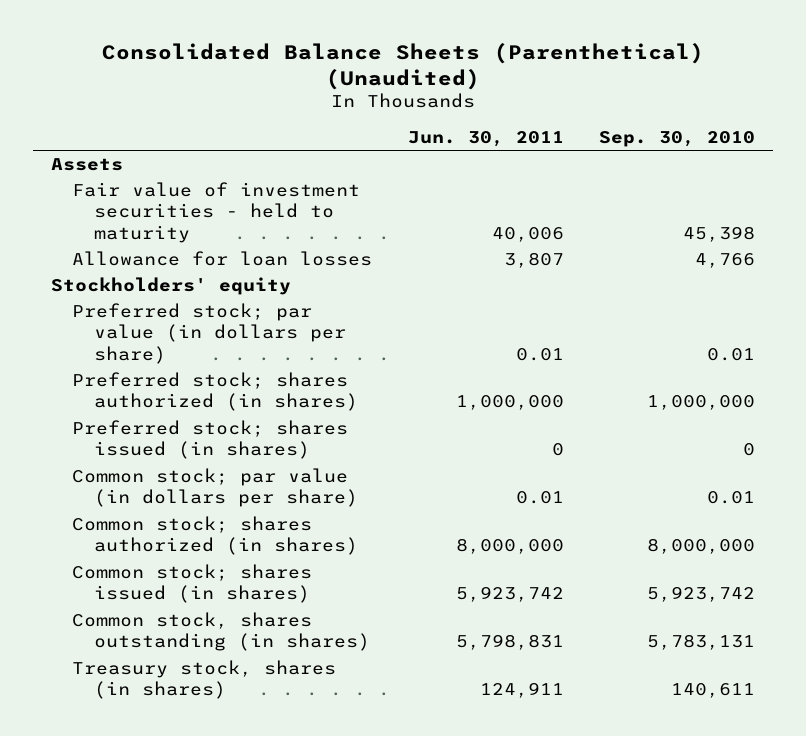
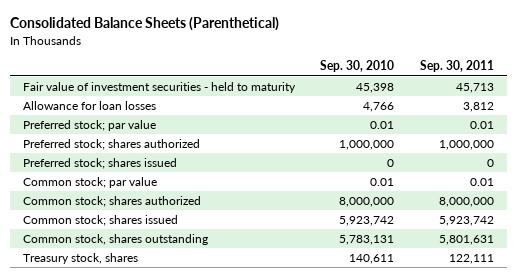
- Consolidated Balance Sheets (Parenthetical) (Unaudited)
+ Consolidated Balance Sheets (Parenthetical)
- | Jun. 30, 2011 | Sep. 30, 2010
+ | Sep. 30, 2010 | Sep. 30, 2011
- Assets
- Stockholders' equity
- Preferred stock; par value (in dollars per share) | 0.01 | 0.01
- Preferred stock; shares authorized (in shares) | 1,000,000 | 1,000,000
- Preferred stock; shares issued (in shares) | 0 | 0
- Common stock; par value (in dollars per share) | 0.01 | 0.01
- Common stock; shares authorized (in shares) | 8,000,000 | 8,000,000
- Common stock; shares issued (in shares) | 5,923,742 | 5,923,742
- Common stock, shares outstanding (in shares) | 5,798,831 | 5,783,131
- Treasury stock, shares (in shares) | 124,911 | 140,611
+ Preferred stock; par value | 0.01 | 0.01
+ Preferred stock; shares authorized | 1,000,000 | 1,000,000
+ Preferred stock; shares issued | 0 | 0
+ Common stock; par value | 0.01 | 0.01
+ Common stock; shares authorized | 8,000,000 | 8,000,000
+ Common stock; shares issued | 5,923,742 | 5,923,742
+ Common stock, shares outstanding | 5,783,131 | 5,801,631
+ Treasury stock, shares | 140,611 | 122,111

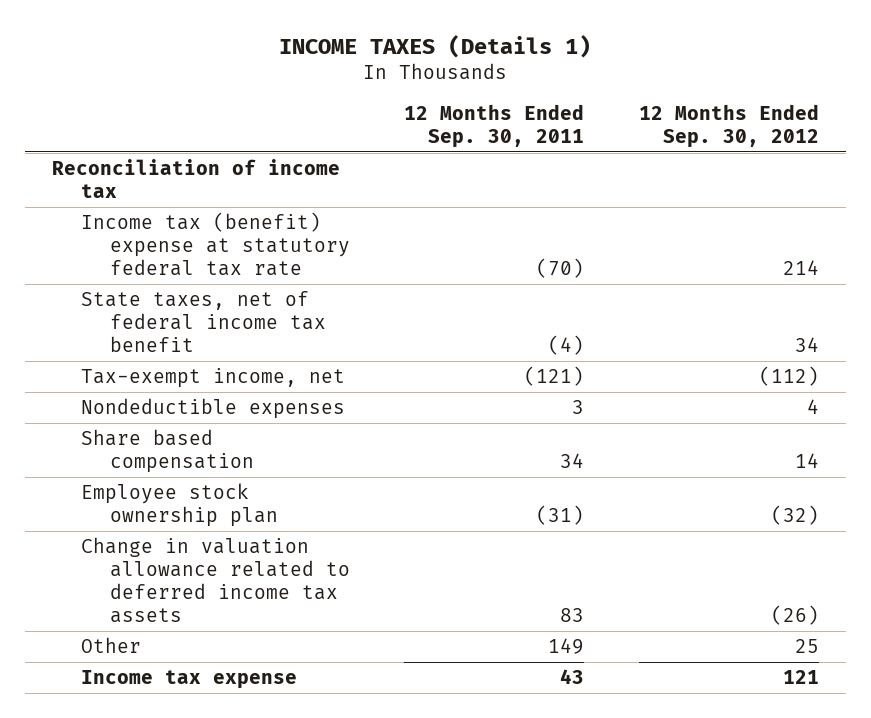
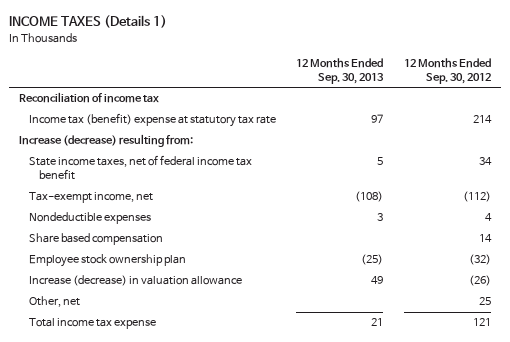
- | 12 Months Ended Sep. 30, 2011 | 12 Months Ended Sep. 30, 2012
+ | 12 Months Ended Sep. 30, 2013 | 12 Months Ended Sep. 30, 2012
- Income tax (benefit) expense at statutory federal tax rate | (70) | 214
- State taxes, net of federal income tax benefit | (4) | 34
+ Income tax (benefit) expense at statutory tax rate | 97 | 214
+ Increase (decrease) resulting from:
+ State income taxes, net of federal income tax benefit | 5 | 34
- Change in valuation allowance related to deferred income tax assets | 83 | (26)
- Other | 149 | 25
- Income tax expense | 43 | 121
+ Increase (decrease) in valuation allowance | 49 | (26)
+ Other, net | | 25
+ Total income tax expense | 21 | 121

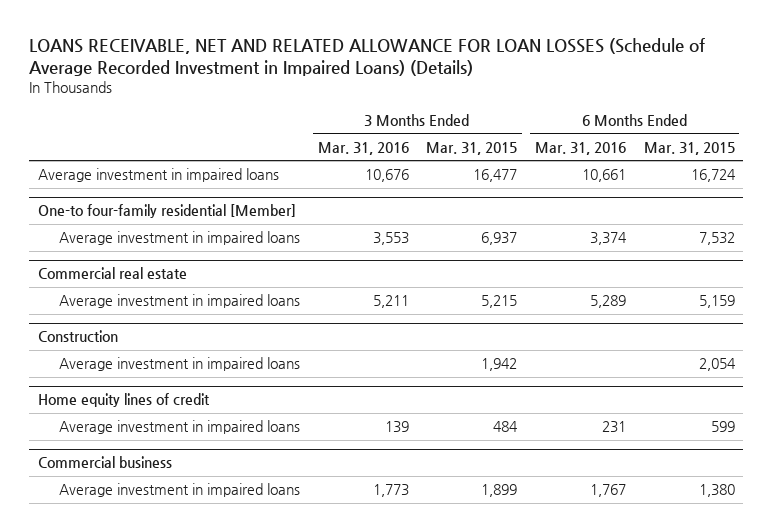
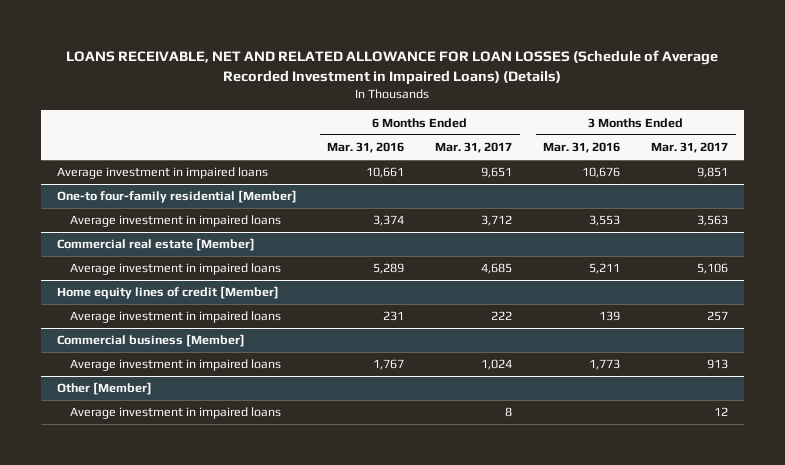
- | 3 Months Ended Mar. 31, 2016 | 3 Months Ended Mar. 31, 2015 | 6 Months Ended Mar. 31, 2016 | 6 Months Ended Mar. 31, 2015
+ | 6 Months Ended Mar. 31, 2016 | 6 Months Ended Mar. 31, 2017 | 3 Months Ended Mar. 31, 2016 | 3 Months Ended Mar. 31, 2017
- Commercial real estate
+ Commercial real estate [Member]
- Construction
- Average investment in impaired loans | | 1,942 | | 2,054
- Home equity lines of credit
+ Home equity lines of credit [Member]
- Commercial business
+ Commercial business [Member]
+ Other [Member]
+ Average investment in impaired loans | | 8 | | 12

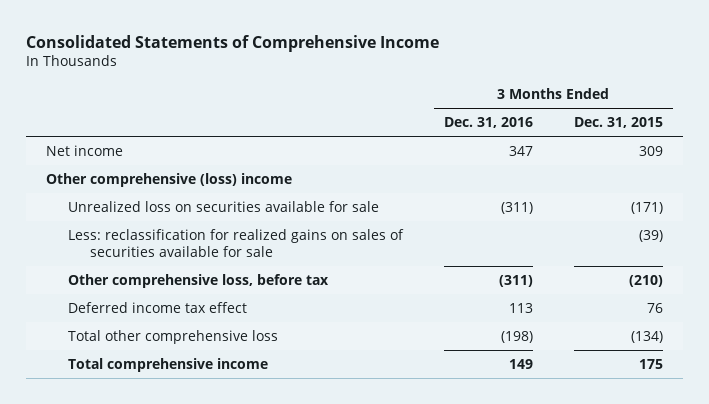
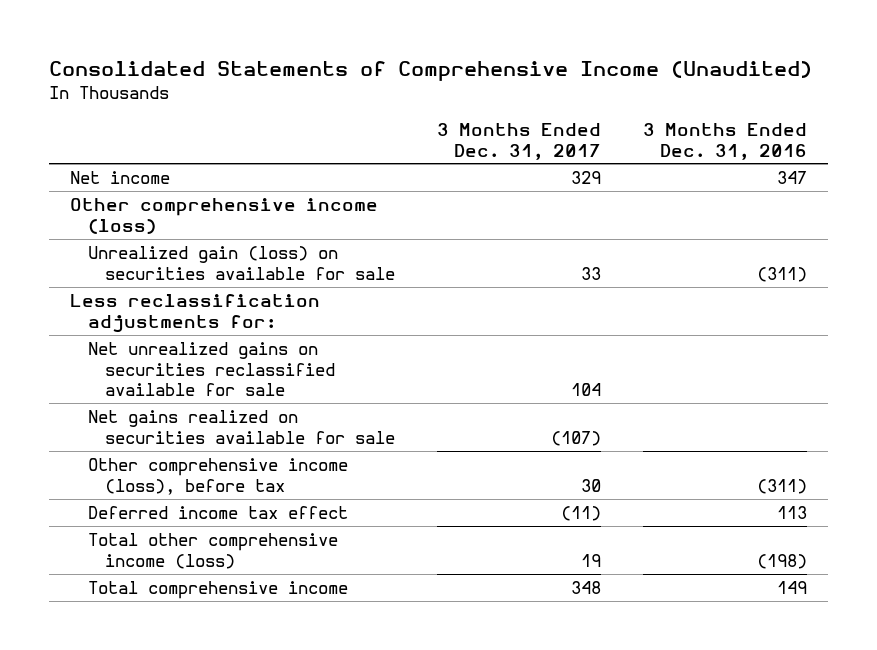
- Consolidated Statements of Comprehensive Income
+ Consolidated Statements of Comprehensive Income (Unaudited)
- | 3 Months Ended Dec. 31, 2016 | 3 Months Ended Dec. 31, 2015
+ | 3 Months Ended Dec. 31, 2017 | 3 Months Ended Dec. 31, 2016
- Other comprehensive (loss) income
- Unrealized loss on securities available for sale | (311) | (171)
- Less: reclassification for realized gains on sales of securities available for sale | | (39)
- Other comprehensive loss, before tax | (311) | (210)
+ Other comprehensive income (loss)
+ Unrealized gain (loss) on securities available for sale | 33 | (311)
+ Less reclassification adjustments for:
+ Net unrealized gains on securities reclassified available for sale | 104 |
+ Net gains realized on securities available for sale | (107) |
+ Other comprehensive income (loss), before tax | 30 | (311)
- Total other comprehensive loss | (198) | (134)
+ Total other comprehensive income (loss) | 19 | (198)

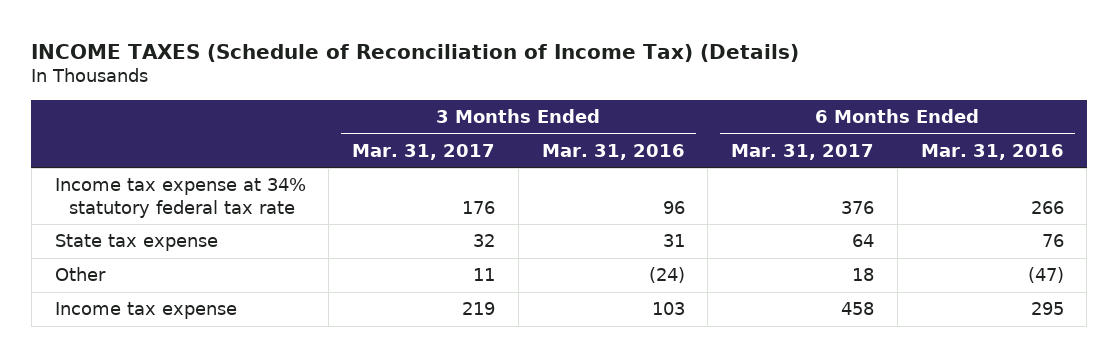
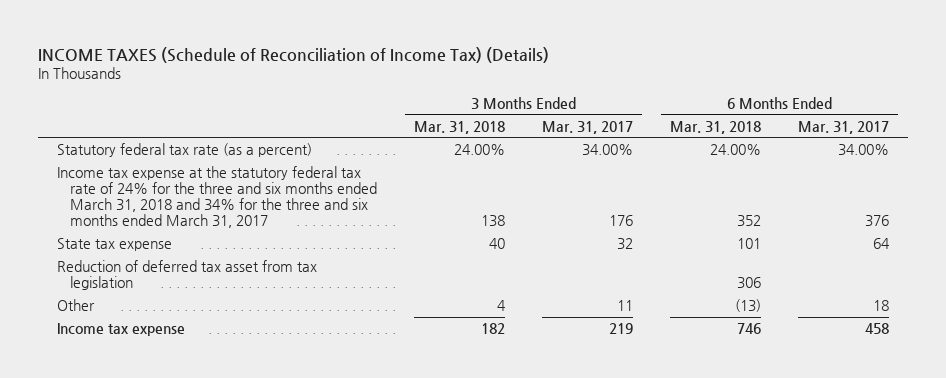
- | 3 Months Ended Mar. 31, 2017 | 3 Months Ended Mar. 31, 2016 | 6 Months Ended Mar. 31, 2017 | 6 Months Ended Mar. 31, 2016
+ | 3 Months Ended Mar. 31, 2018 | 3 Months Ended Mar. 31, 2017 | 6 Months Ended Mar. 31, 2018 | 6 Months Ended Mar. 31, 2017
- Income tax expense at 34% statutory federal tax rate | 176 | 96 | 376 | 266
+ Statutory federal tax rate (as a percent) | 24.00% | 34.00% | 24.00% | 34.00%
+ Income tax expense at the statutory federal tax rate of 24% for the three and six months ended March 31, 2018 and 34% for the three and six months ended March 31, 2017 | 138 | 176 | 352 | 376
+ Reduction of deferred tax asset from tax legislation | | | 306 |

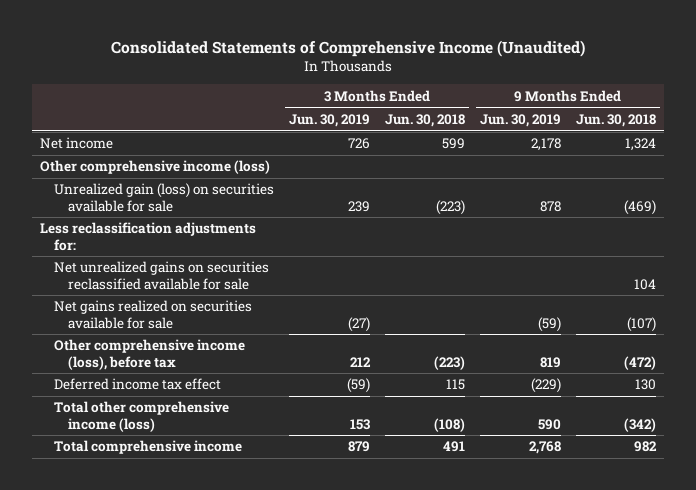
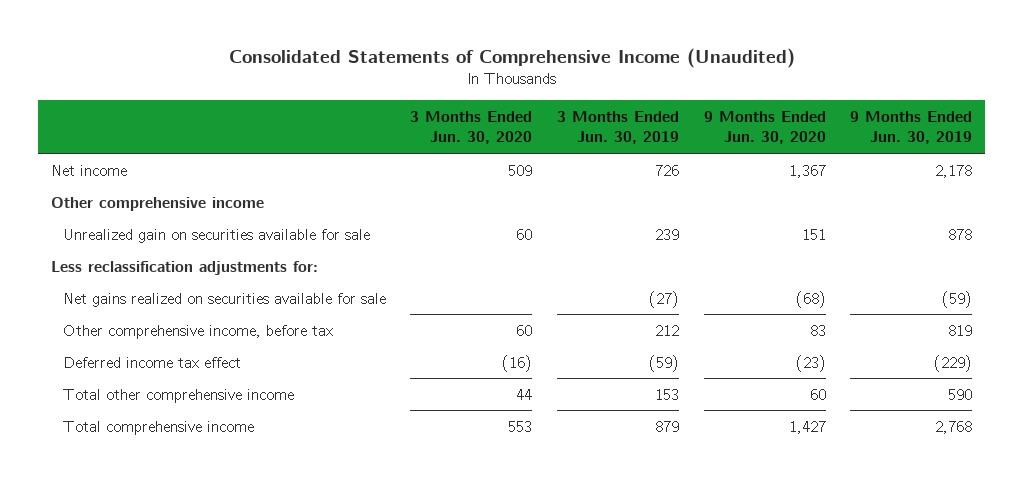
- | 3 Months Ended Jun. 30, 2019 | 3 Months Ended Jun. 30, 2018 | 9 Months Ended Jun. 30, 2019 | 9 Months Ended Jun. 30, 2018
+ | 3 Months Ended Jun. 30, 2020 | 3 Months Ended Jun. 30, 2019 | 9 Months Ended Jun. 30, 2020 | 9 Months Ended Jun. 30, 2019
- Other comprehensive income (loss)
- Unrealized gain (loss) on securities available for sale | 239 | (223) | 878 | (469)
+ Other comprehensive income
+ Unrealized gain on securities available for sale | 60 | 239 | 151 | 878
- Net unrealized gains on securities reclassified available for sale | | | | 104
- Other comprehensive income (loss), before tax | 212 | (223) | 819 | (472)
+ Other comprehensive income, before tax | 60 | 212 | 83 | 819
- Total other comprehensive income (loss) | 153 | (108) | 590 | (342)
+ Total other comprehensive income | 44 | 153 | 60 | 590

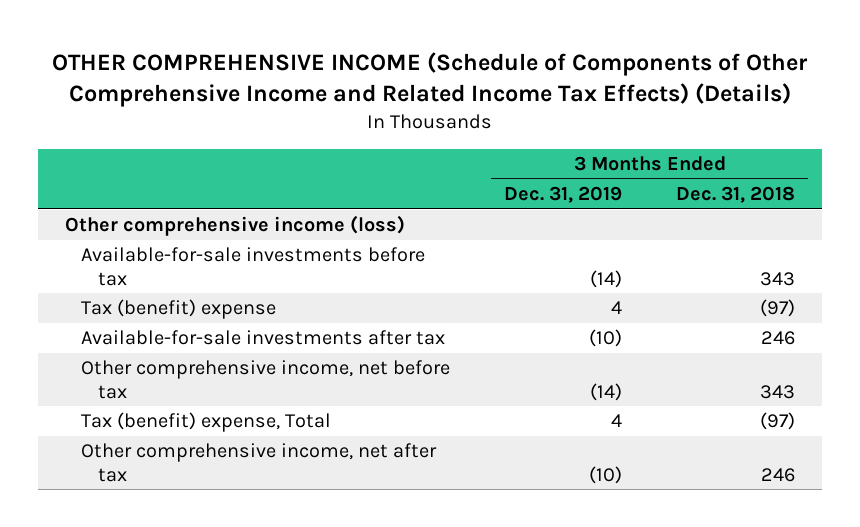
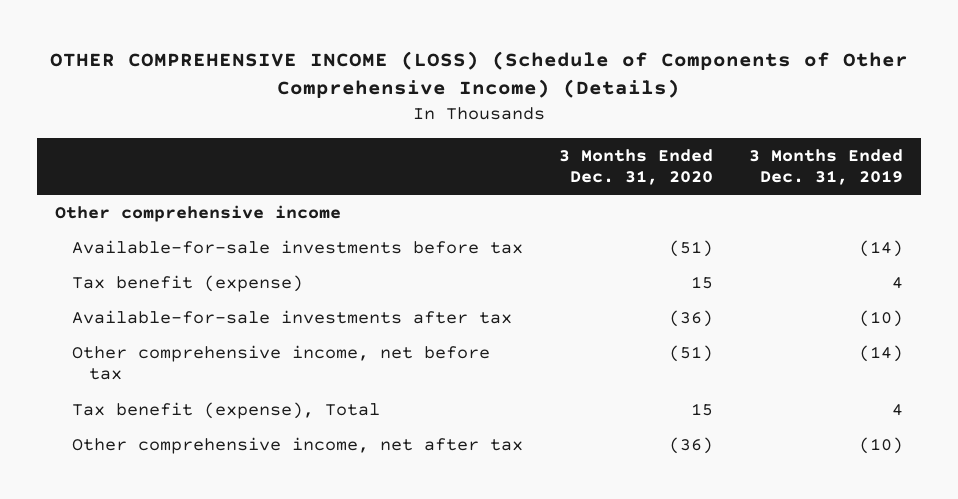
- OTHER COMPREHENSIVE INCOME (Schedule of Components of Other Comprehensive Income and Related Income Tax Effects) (Details)
+ OTHER COMPREHENSIVE INCOME (LOSS) (Schedule of Components of Other Comprehensive Income) (Details)
- | 3 Months Ended Dec. 31, 2019 | 3 Months Ended Dec. 31, 2018
+ | 3 Months Ended Dec. 31, 2020 | 3 Months Ended Dec. 31, 2019
- Other comprehensive income (loss)
+ Other comprehensive income
- Tax (benefit) expense | 4 | (97)
+ Tax benefit (expense) | 15 | 4
- Tax (benefit) expense, Total | 4 | (97)
+ Tax benefit (expense), Total | 15 | 4

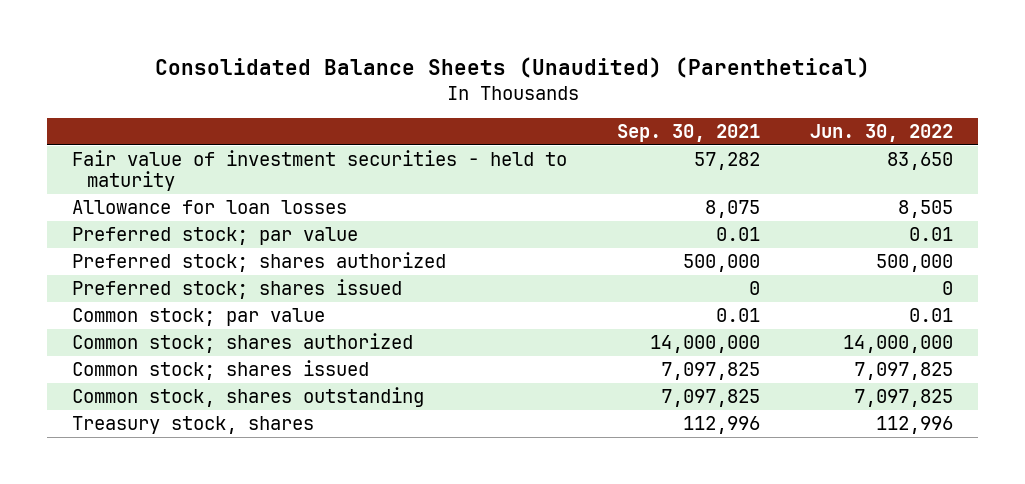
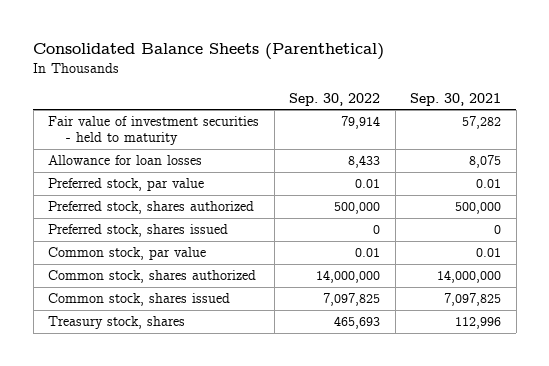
- Consolidated Balance Sheets (Unaudited) (Parenthetical)
+ Consolidated Balance Sheets (Parenthetical)
- | Sep. 30, 2021 | Jun. 30, 2022
+ | Sep. 30, 2022 | Sep. 30, 2021
- Preferred stock; par value | 0.01 | 0.01
- Preferred stock; shares authorized | 500,000 | 500,000
- Preferred stock; shares issued | 0 | 0
- Common stock; par value | 0.01 | 0.01
- Common stock; shares authorized | 14,000,000 | 14,000,000
- Common stock; shares issued | 7,097,825 | 7,097,825
- Common stock, shares outstanding | 7,097,825 | 7,097,825
+ Preferred stock, par value | 0.01 | 0.01
+ Preferred stock, shares authorized | 500,000 | 500,000
+ Preferred stock, shares issued | 0 | 0
+ Common stock, par value | 0.01 | 0.01
+ Common stock, shares authorized | 14,000,000 | 14,000,000
+ Common stock, shares issued | 7,097,825 | 7,097,825

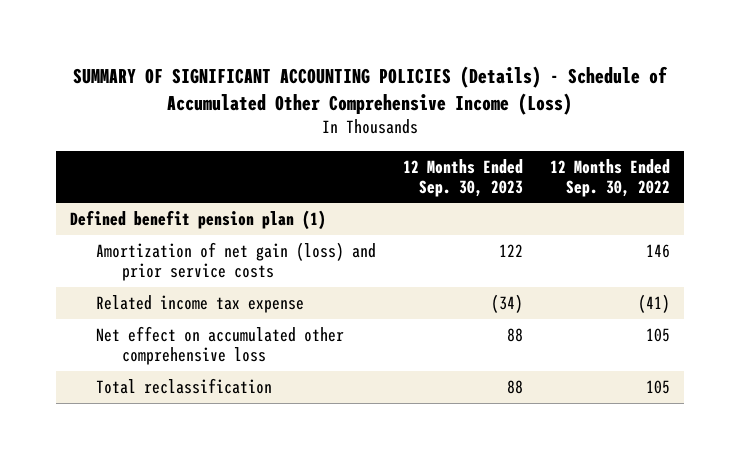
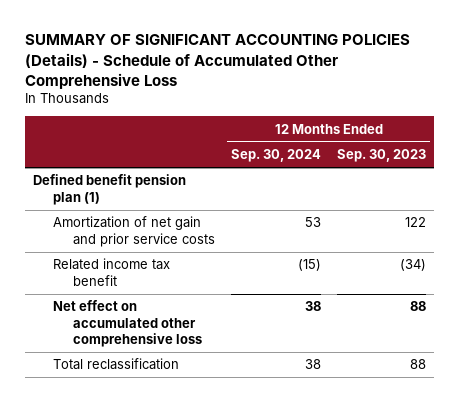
- SUMMARY OF SIGNIFICANT ACCOUNTING POLICIES (Details) - Schedule of Accumulated Other Comprehensive Income (Loss)
+ SUMMARY OF SIGNIFICANT ACCOUNTING POLICIES (Details) - Schedule of Accumulated Other Comprehensive Loss
- | 12 Months Ended Sep. 30, 2023 | 12 Months Ended Sep. 30, 2022
+ | 12 Months Ended Sep. 30, 2024 | 12 Months Ended Sep. 30, 2023
- Amortization of net gain (loss) and prior service costs | 122 | 146
- Related income tax expense | (34) | (41)
+ Amortization of net gain and prior service costs | 53 | 122
+ Related income tax benefit | (15) | (34)

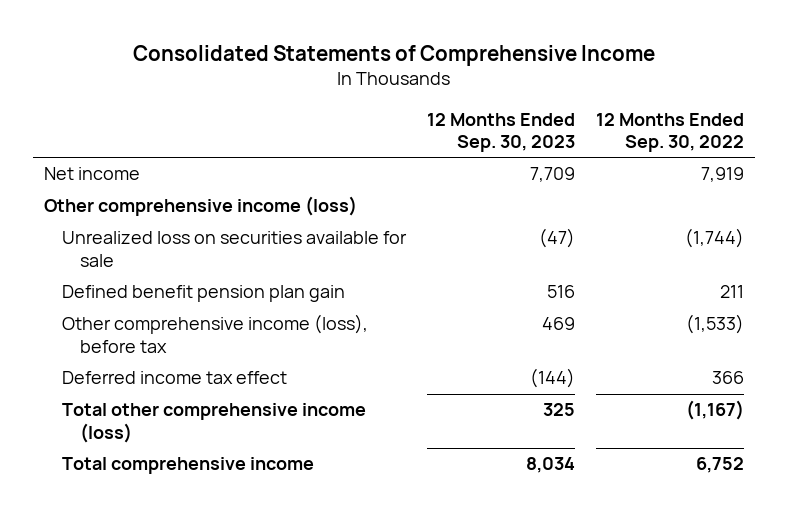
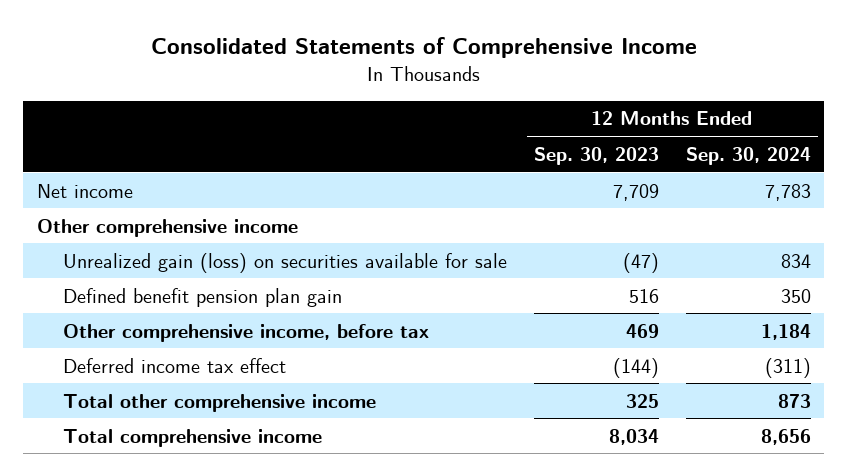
- | 12 Months Ended Sep. 30, 2023 | 12 Months Ended Sep. 30, 2022
+ | 12 Months Ended Sep. 30, 2023 | 12 Months Ended Sep. 30, 2024
- Other comprehensive income (loss)
- Unrealized loss on securities available for sale | (47) | (1,744)
+ Other comprehensive income
+ Unrealized gain (loss) on securities available for sale | (47) | 834
- Other comprehensive income (loss), before tax | 469 | (1,533)
+ Other comprehensive income, before tax | 469 | 1,184
- Total other comprehensive income (loss) | 325 | (1,167)
+ Total other comprehensive income | 325 | 873

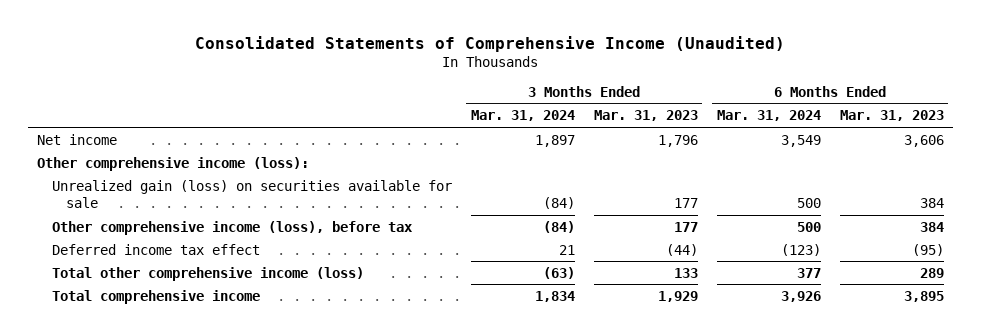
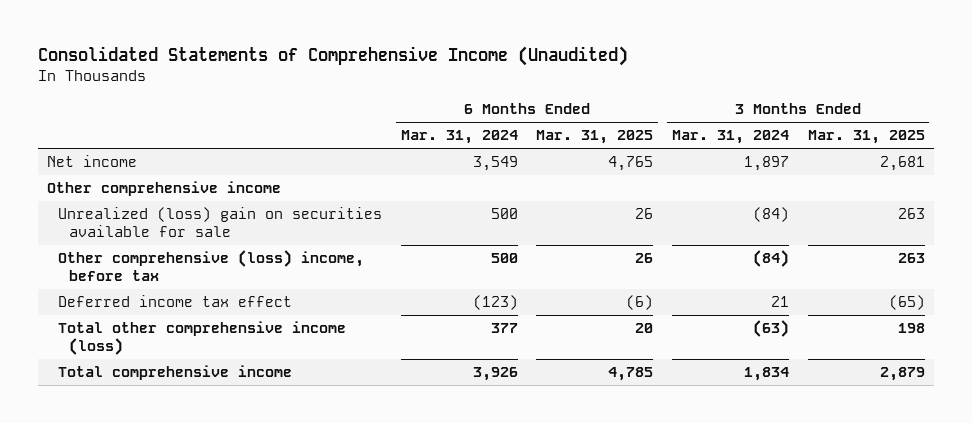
- | 3 Months Ended Mar. 31, 2024 | 3 Months Ended Mar. 31, 2023 | 6 Months Ended Mar. 31, 2024 | 6 Months Ended Mar. 31, 2023
+ | 6 Months Ended Mar. 31, 2024 | 6 Months Ended Mar. 31, 2025 | 3 Months Ended Mar. 31, 2024 | 3 Months Ended Mar. 31, 2025
- Other comprehensive income (loss):
- Unrealized gain (loss) on securities available for sale | (84) | 177 | 500 | 384
- Other comprehensive income (loss), before tax | (84) | 177 | 500 | 384
+ Other comprehensive income
+ Unrealized (loss) gain on securities available for sale | 500 | 26 | (84) | 263
+ Other comprehensive (loss) income, before tax | 500 | 26 | (84) | 263

